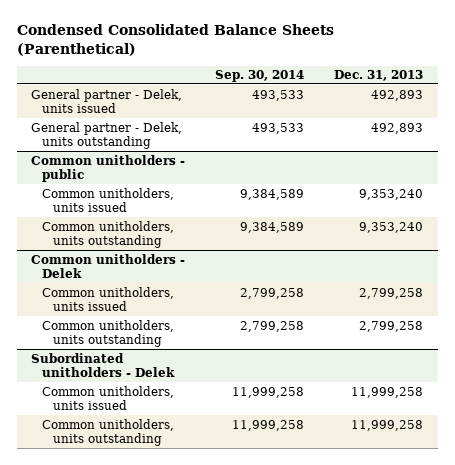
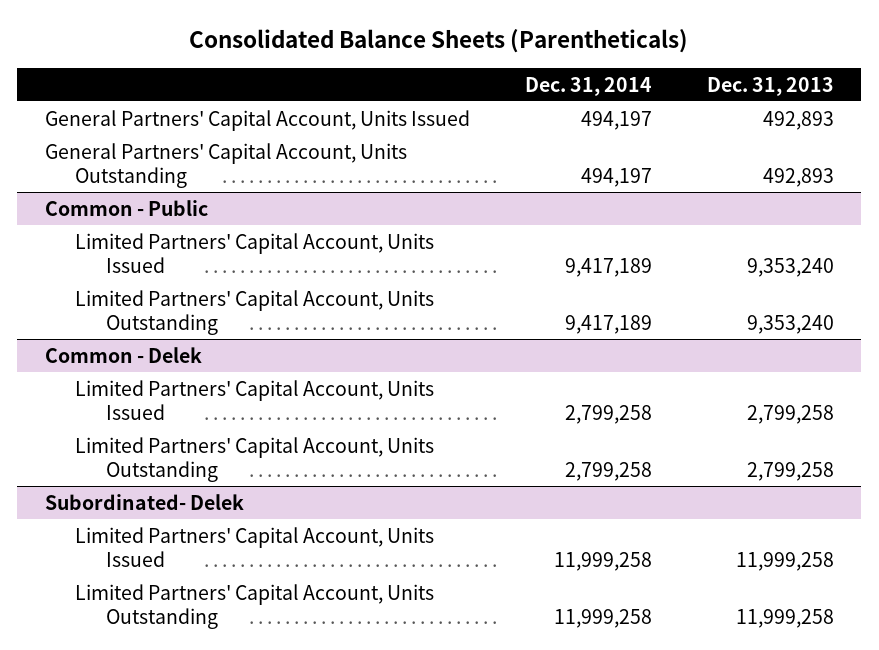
- Condensed Consolidated Balance Sheets (Parenthetical)
+ Consolidated Balance Sheets (Parentheticals)
- | Sep. 30, 2014 | Dec. 31, 2013
+ | Dec. 31, 2014 | Dec. 31, 2013
- General partner - Delek, units issued | 493,533 | 492,893
- General partner - Delek, units outstanding | 493,533 | 492,893
- Common unitholders - public
- Common unitholders, units issued | 9,384,589 | 9,353,240
- Common unitholders, units outstanding | 9,384,589 | 9,353,240
- Common unitholders - Delek
- Common unitholders, units issued | 2,799,258 | 2,799,258
- Common unitholders, units outstanding | 2,799,258 | 2,799,258
- Subordinated unitholders - Delek
- Common unitholders, units issued | 11,999,258 | 11,999,258
- Common unitholders, units outstanding | 11,999,258 | 11,999,258
+ General Partners' Capital Account, Units Issued | 494,197 | 492,893
+ General Partners' Capital Account, Units Outstanding | 494,197 | 492,893
+ Common - Public
+ Limited Partners' Capital Account, Units Issued | 9,417,189 | 9,353,240
+ Limited Partners' Capital Account, Units Outstanding | 9,417,189 | 9,353,240
+ Common - Delek
+ Limited Partners' Capital Account, Units Issued | 2,799,258 | 2,799,258
+ Limited Partners' Capital Account, Units Outstanding | 2,799,258 | 2,799,258
+ Subordinated- Delek
+ Limited Partners' Capital Account, Units Issued | 11,999,258 | 11,999,258
+ Limited Partners' Capital Account, Units Outstanding | 11,999,258 | 11,999,258

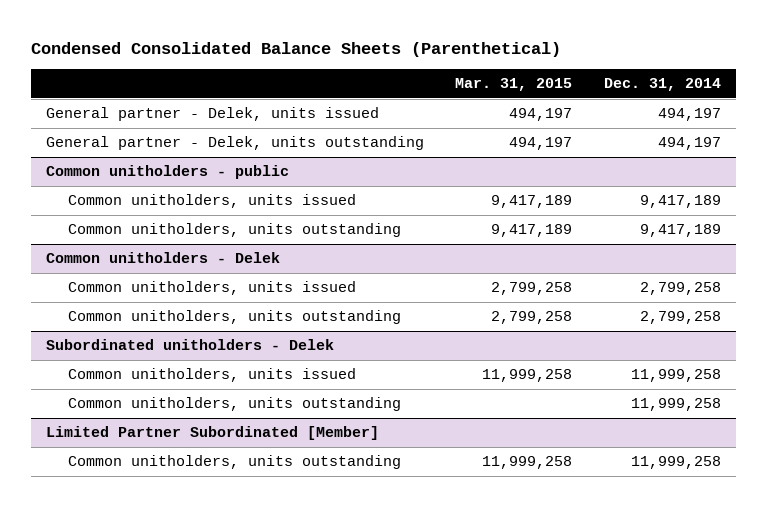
- Consolidated Balance Sheets (Parentheticals)
+ Condensed Consolidated Balance Sheets (Parenthetical)
- | Dec. 31, 2014 | Dec. 31, 2013
+ | Mar. 31, 2015 | Dec. 31, 2014
- General Partners' Capital Account, Units Issued | 494,197 | 492,893
- General Partners' Capital Account, Units Outstanding | 494,197 | 492,893
- Common - Public
- Limited Partners' Capital Account, Units Issued | 9,417,189 | 9,353,240
- Limited Partners' Capital Account, Units Outstanding | 9,417,189 | 9,353,240
- Common - Delek
- Limited Partners' Capital Account, Units Issued | 2,799,258 | 2,799,258
- Limited Partners' Capital Account, Units Outstanding | 2,799,258 | 2,799,258
- Subordinated- Delek
- Limited Partners' Capital Account, Units Issued | 11,999,258 | 11,999,258
- Limited Partners' Capital Account, Units Outstanding | 11,999,258 | 11,999,258
+ General partner - Delek, units issued | 494,197 | 494,197
+ General partner - Delek, units outstanding | 494,197 | 494,197
+ Common unitholders - public
+ Common unitholders, units issued | 9,417,189 | 9,417,189
+ Common unitholders, units outstanding | 9,417,189 | 9,417,189
+ Common unitholders - Delek
+ Common unitholders, units issued | 2,799,258 | 2,799,258
+ Common unitholders, units outstanding | 2,799,258 | 2,799,258
+ Subordinated unitholders - Delek
+ Common unitholders, units issued | 11,999,258 | 11,999,258
+ Common unitholders, units outstanding | | 11,999,258
+ Limited Partner Subordinated [Member]
+ Common unitholders, units outstanding | 11,999,258 | 11,999,258

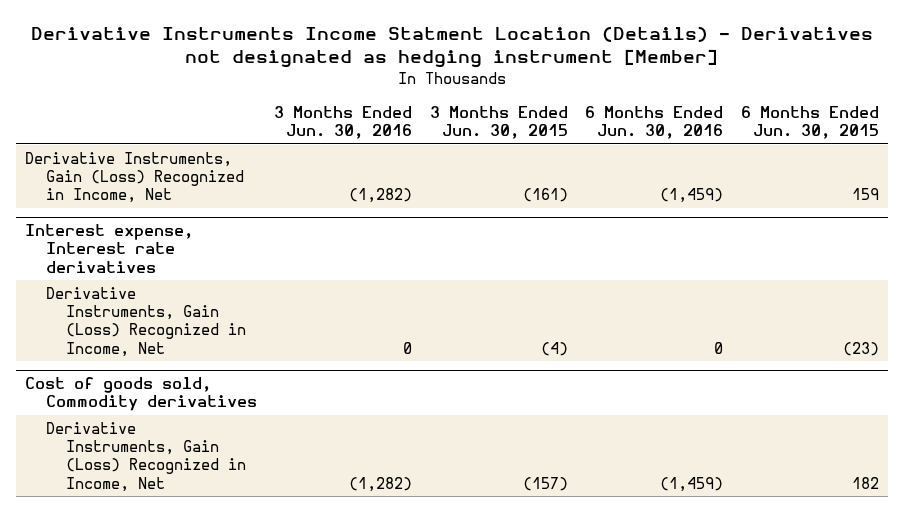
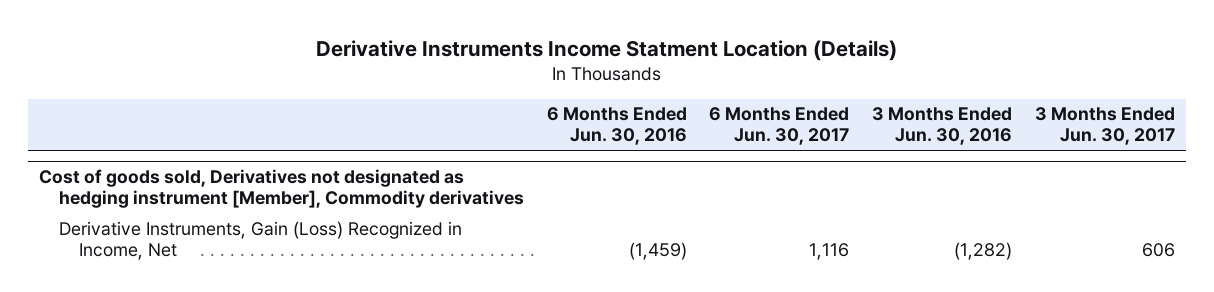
- Derivative Instruments Income Statment Location (Details) - Derivatives not designated as hedging instrument [Member]
+ Derivative Instruments Income Statment Location (Details)
- | 3 Months Ended Jun. 30, 2016 | 3 Months Ended Jun. 30, 2015 | 6 Months Ended Jun. 30, 2016 | 6 Months Ended Jun. 30, 2015
+ | 6 Months Ended Jun. 30, 2016 | 6 Months Ended Jun. 30, 2017 | 3 Months Ended Jun. 30, 2016 | 3 Months Ended Jun. 30, 2017
- Derivative Instruments, Gain (Loss) Recognized in Income, Net | (1,282) | (161) | (1,459) | 159
- Interest expense, Interest rate derivatives
- Derivative Instruments, Gain (Loss) Recognized in Income, Net | 0 | (4) | 0 | (23)
- Cost of goods sold, Commodity derivatives
+ Cost of goods sold, Derivatives not designated as hedging instrument [Member], Commodity derivatives

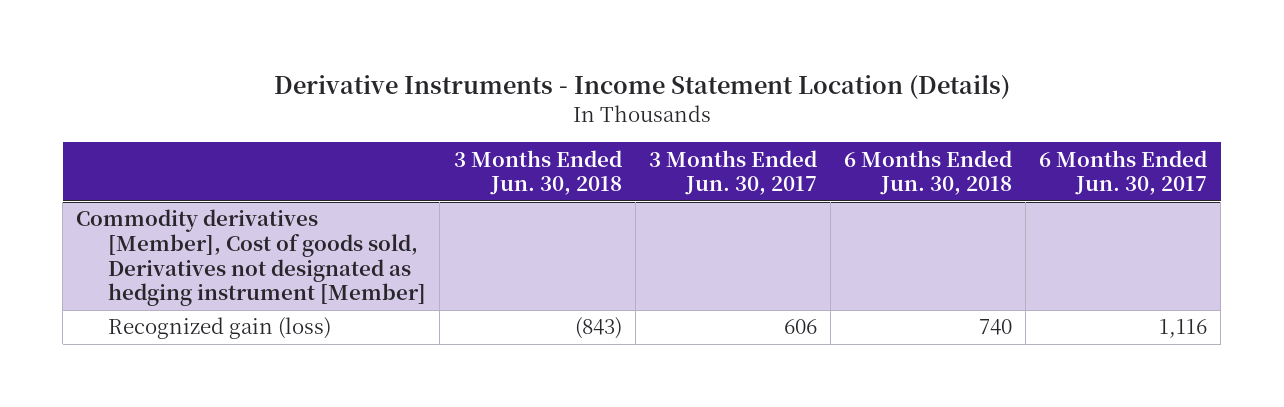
- Derivative Instruments Income Statment Location (Details)
+ Derivative Instruments - Income Statement Location (Details)
- | 6 Months Ended Jun. 30, 2016 | 6 Months Ended Jun. 30, 2017 | 3 Months Ended Jun. 30, 2016 | 3 Months Ended Jun. 30, 2017
+ | 3 Months Ended Jun. 30, 2018 | 3 Months Ended Jun. 30, 2017 | 6 Months Ended Jun. 30, 2018 | 6 Months Ended Jun. 30, 2017
- Cost of goods sold, Derivatives not designated as hedging instrument [Member], Commodity derivatives
- Derivative Instruments, Gain (Loss) Recognized in Income, Net | (1,459) | 1,116 | (1,282) | 606
+ Commodity derivatives [Member], Cost of goods sold, Derivatives not designated as hedging instrument [Member]
+ Recognized gain (loss) | (843) | 606 | 740 | 1,116

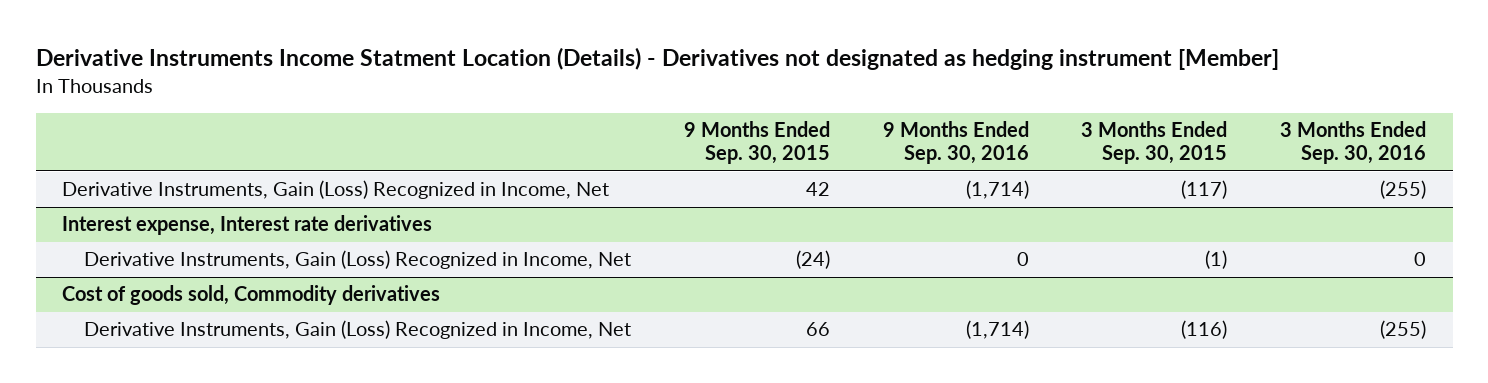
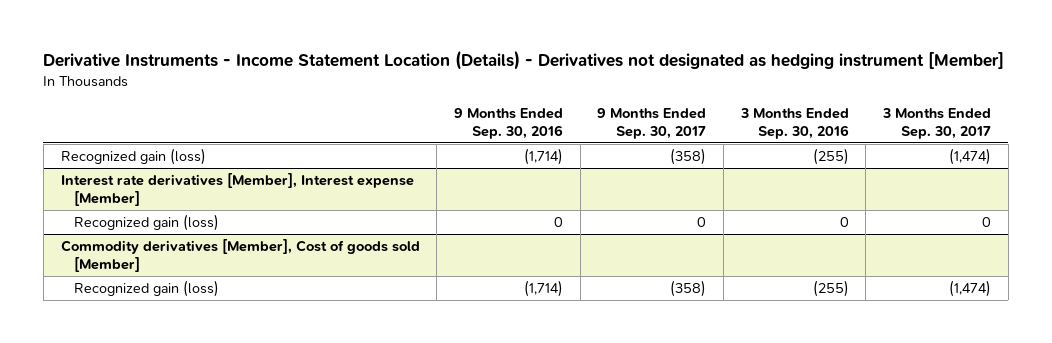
- Derivative Instruments Income Statment Location (Details) - Derivatives not designated as hedging instrument [Member]
+ Derivative Instruments - Income Statement Location (Details) - Derivatives not designated as hedging instrument [Member]
- | 9 Months Ended Sep. 30, 2015 | 9 Months Ended Sep. 30, 2016 | 3 Months Ended Sep. 30, 2015 | 3 Months Ended Sep. 30, 2016
+ | 9 Months Ended Sep. 30, 2016 | 9 Months Ended Sep. 30, 2017 | 3 Months Ended Sep. 30, 2016 | 3 Months Ended Sep. 30, 2017
- Derivative Instruments, Gain (Loss) Recognized in Income, Net | 42 | (1,714) | (117) | (255)
- Interest expense, Interest rate derivatives
- Derivative Instruments, Gain (Loss) Recognized in Income, Net | (24) | 0 | (1) | 0
- Cost of goods sold, Commodity derivatives
- Derivative Instruments, Gain (Loss) Recognized in Income, Net | 66 | (1,714) | (116) | (255)
+ Recognized gain (loss) | (1,714) | (358) | (255) | (1,474)
+ Interest rate derivatives [Member], Interest expense [Member]
+ Recognized gain (loss) | 0 | 0 | 0 | 0
+ Commodity derivatives [Member], Cost of goods sold [Member]
+ Recognized gain (loss) | (1,714) | (358) | (255) | (1,474)

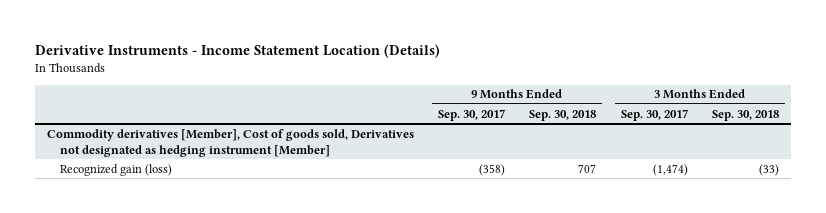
- Derivative Instruments - Income Statement Location (Details) - Derivatives not designated as hedging instrument [Member]
+ Derivative Instruments - Income Statement Location (Details)
- | 9 Months Ended Sep. 30, 2016 | 9 Months Ended Sep. 30, 2017 | 3 Months Ended Sep. 30, 2016 | 3 Months Ended Sep. 30, 2017
+ | 9 Months Ended Sep. 30, 2017 | 9 Months Ended Sep. 30, 2018 | 3 Months Ended Sep. 30, 2017 | 3 Months Ended Sep. 30, 2018
- Recognized gain (loss) | (1,714) | (358) | (255) | (1,474)
- Interest rate derivatives [Member], Interest expense [Member]
- Recognized gain (loss) | 0 | 0 | 0 | 0
- Commodity derivatives [Member], Cost of goods sold [Member]
+ Commodity derivatives [Member], Cost of goods sold, Derivatives not designated as hedging instrument [Member]

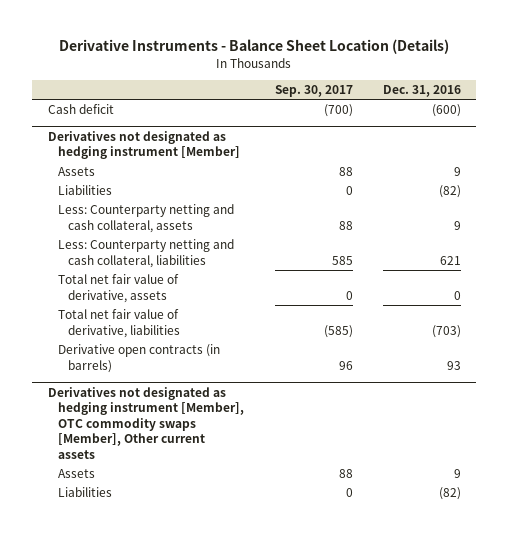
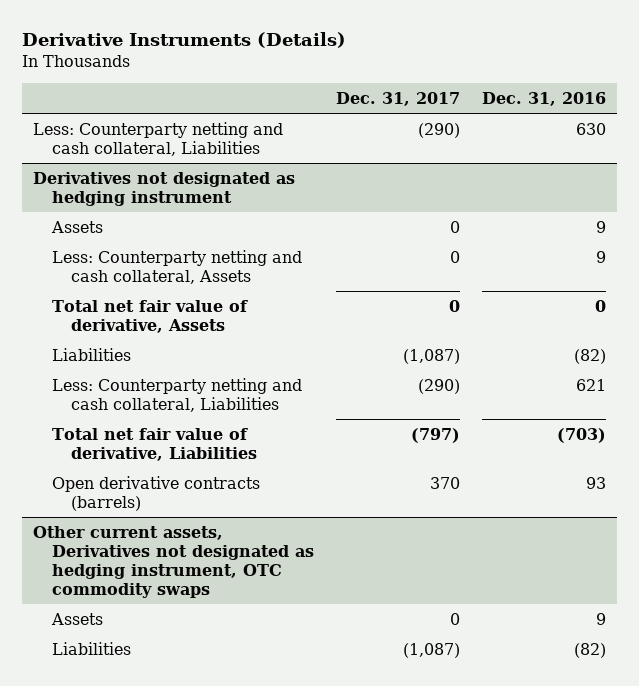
- Derivative Instruments - Balance Sheet Location (Details)
+ Derivative Instruments (Details)
- | Sep. 30, 2017 | Dec. 31, 2016
+ | Dec. 31, 2017 | Dec. 31, 2016
- Cash deficit | (700) | (600)
- Derivatives not designated as hedging instrument [Member]
+ Less: Counterparty netting and cash collateral, Liabilities | (290) | 630
+ Derivatives not designated as hedging instrument
+ Less: Counterparty netting and cash collateral, Assets | 0 | 9
+ Total net fair value of derivative, Assets | 0 | 0
- Less: Counterparty netting and cash collateral, assets | 88 | 9
- Less: Counterparty netting and cash collateral, liabilities | 585 | 621
- Total net fair value of derivative, assets | 0 | 0
- Total net fair value of derivative, liabilities | (585) | (703)
- Derivative open contracts (in barrels) | 96 | 93
- Derivatives not designated as hedging instrument [Member], OTC commodity swaps [Member], Other current assets
+ Less: Counterparty netting and cash collateral, Liabilities | (290) | 621
+ Total net fair value of derivative, Liabilities | (797) | (703)
+ Open derivative contracts (barrels) | 370 | 93
+ Other current assets, Derivatives not designated as hedging instrument, OTC commodity swaps

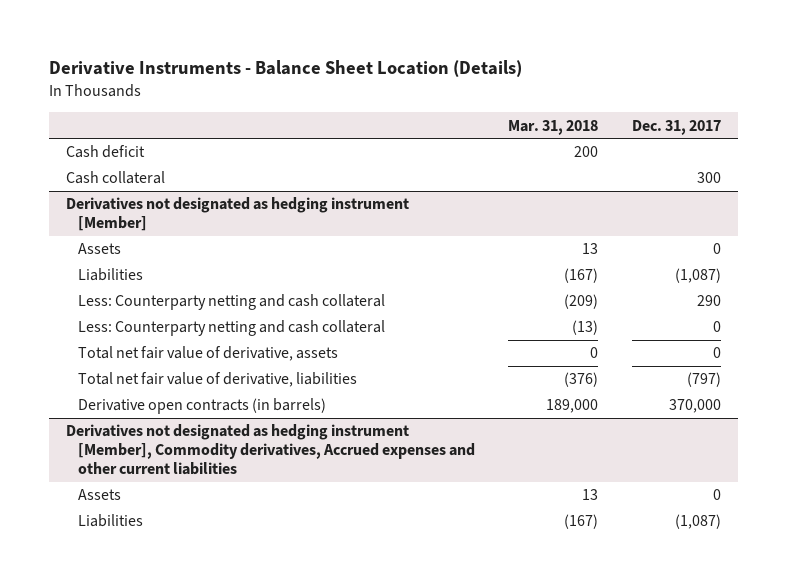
- Derivative Instruments (Details)
+ Derivative Instruments - Balance Sheet Location (Details)
- | Dec. 31, 2017 | Dec. 31, 2016
+ | Mar. 31, 2018 | Dec. 31, 2017
- Less: Counterparty netting and cash collateral, Liabilities | (290) | 630
- Derivatives not designated as hedging instrument
+ Cash deficit | 200 |
+ Cash collateral | | 300
+ Derivatives not designated as hedging instrument [Member]
- Less: Counterparty netting and cash collateral, Assets | 0 | 9
- Total net fair value of derivative, Assets | 0 | 0
- Less: Counterparty netting and cash collateral, Liabilities | (290) | 621
- Total net fair value of derivative, Liabilities | (797) | (703)
- Open derivative contracts (barrels) | 370 | 93
- Other current assets, Derivatives not designated as hedging instrument, OTC commodity swaps
+ Less: Counterparty netting and cash collateral | (209) | 290
+ Less: Counterparty netting and cash collateral | (13) | 0
+ Total net fair value of derivative, assets | 0 | 0
+ Total net fair value of derivative, liabilities | (376) | (797)
+ Derivative open contracts (in barrels) | 189,000 | 370,000
+ Derivatives not designated as hedging instrument [Member], Commodity derivatives, Accrued expenses and other current liabilities

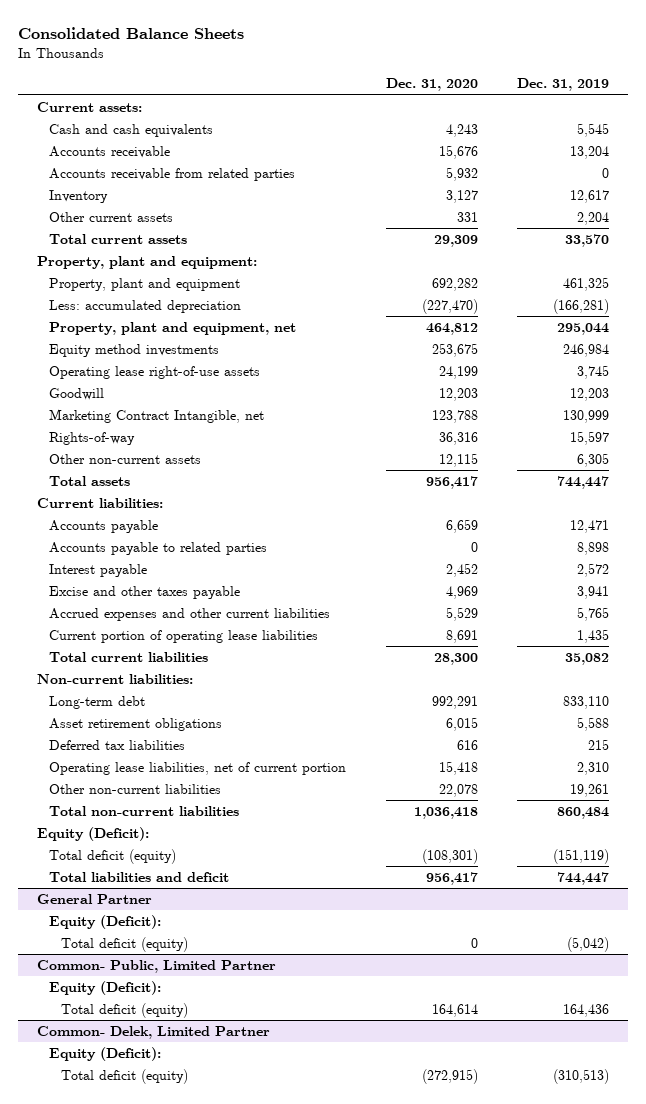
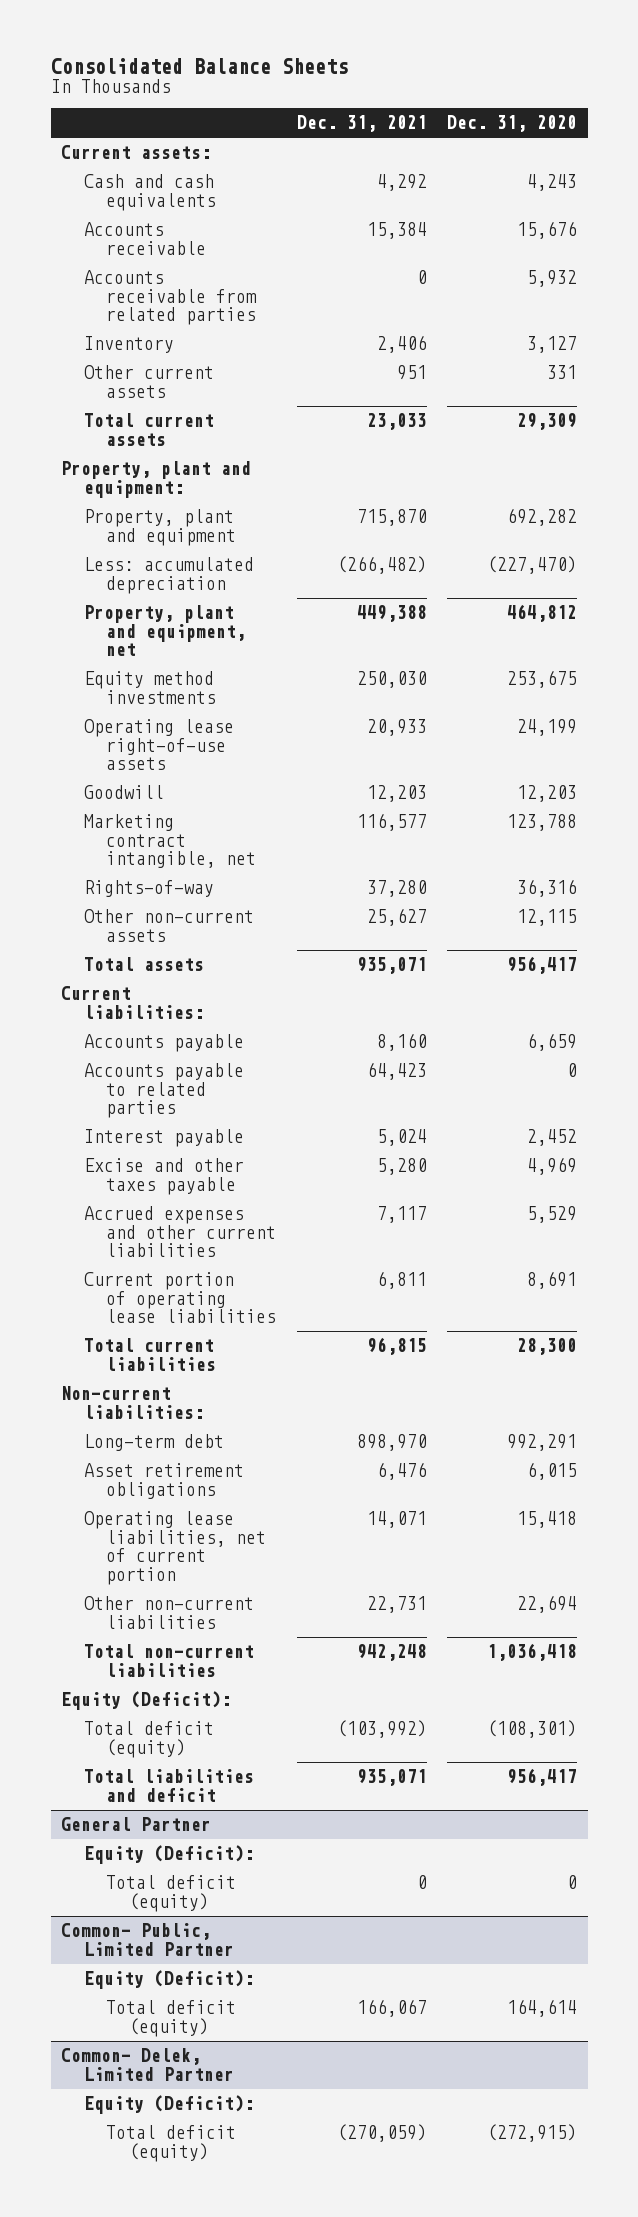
- | Dec. 31, 2020 | Dec. 31, 2019
+ | Dec. 31, 2021 | Dec. 31, 2020
- Marketing Contract Intangible, net | 123,788 | 130,999
+ Marketing contract intangible, net | 116,577 | 123,788
- Deferred tax liabilities | 616 | 215
- Other non-current liabilities | 22,078 | 19,261
+ Other non-current liabilities | 22,731 | 22,694

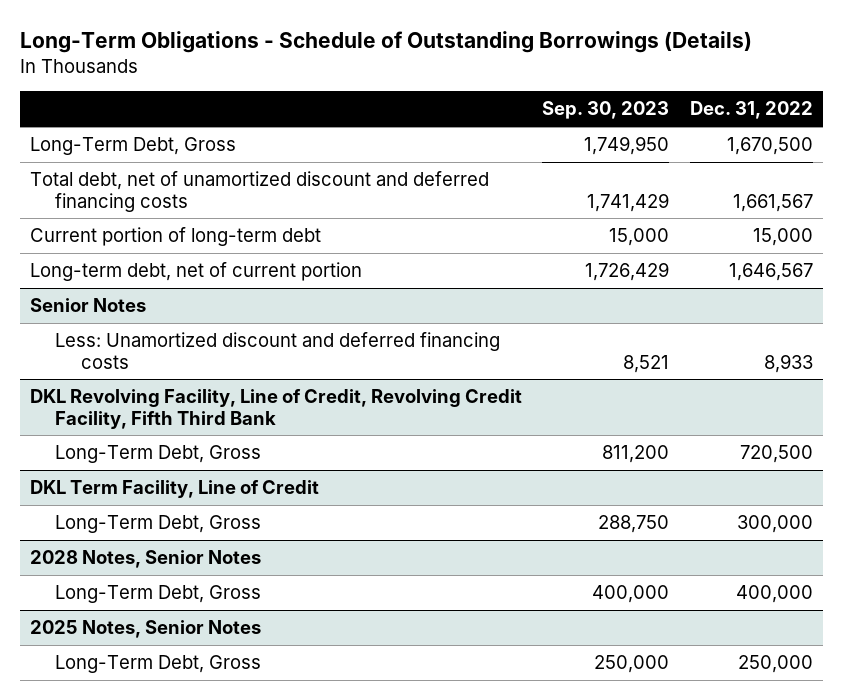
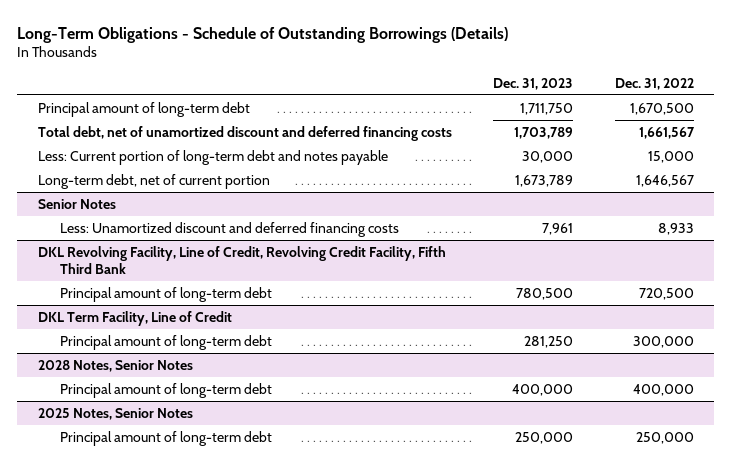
- | Sep. 30, 2023 | Dec. 31, 2022
+ | Dec. 31, 2023 | Dec. 31, 2022
- Long-Term Debt, Gross | 1,749,950 | 1,670,500
+ Principal amount of long-term debt | 1,711,750 | 1,670,500
- Current portion of long-term debt | 15,000 | 15,000
+ Less: Current portion of long-term debt and notes payable | 30,000 | 15,000
@ DKL Revolving Facility, Line of Credit, Revolving Credit Facility, Fifth Third Bank
- Long-Term Debt, Gross | 811,200 | 720,500
+ Principal amount of long-term debt | 780,500 | 720,500
@ DKL Term Facility, Line of Credit
- Long-Term Debt, Gross | 288,750 | 300,000
+ Principal amount of long-term debt | 281,250 | 300,000
@ 2028 Notes, Senior Notes
- Long-Term Debt, Gross | 400,000 | 400,000
+ Principal amount of long-term debt | 400,000 | 400,000
@ 2025 Notes, Senior Notes
- Long-Term Debt, Gross | 250,000 | 250,000
+ Principal amount of long-term debt | 250,000 | 250,000

